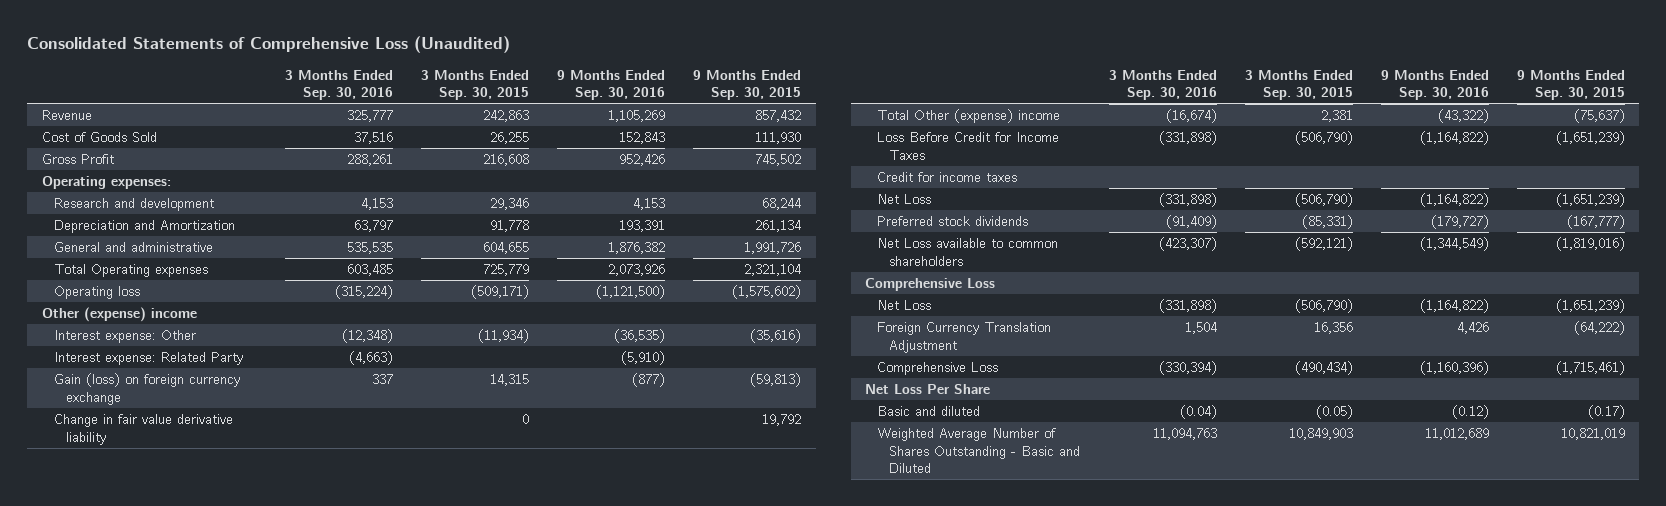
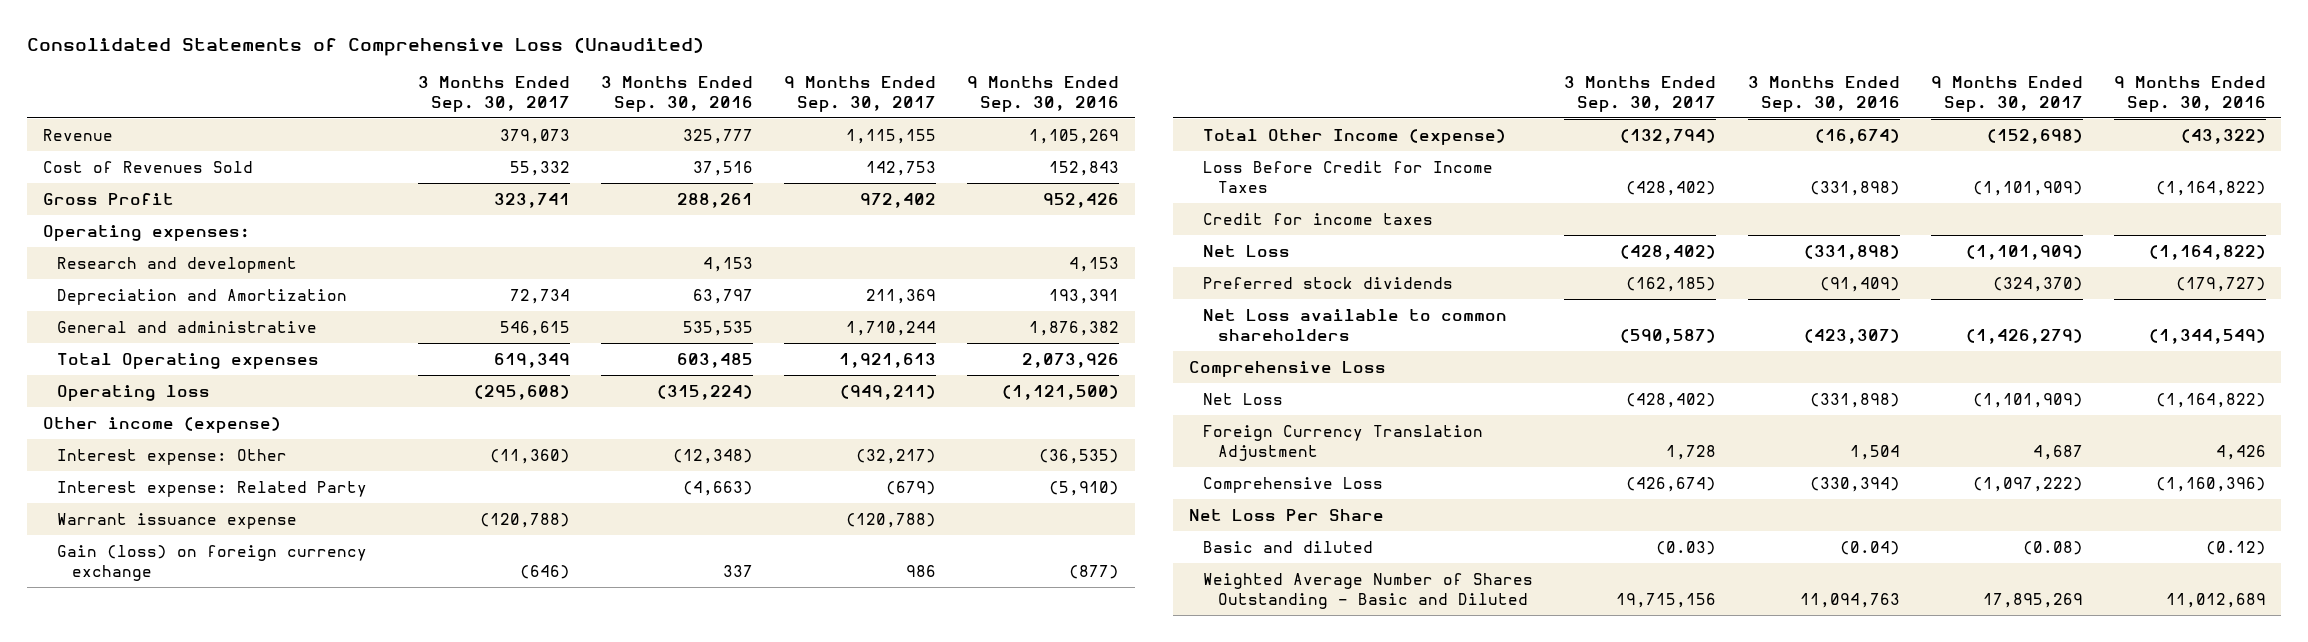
- | 3 Months Ended Sep. 30, 2016 | 3 Months Ended Sep. 30, 2015 | 9 Months Ended Sep. 30, 2016 | 9 Months Ended Sep. 30, 2015
+ | 3 Months Ended Sep. 30, 2017 | 3 Months Ended Sep. 30, 2016 | 9 Months Ended Sep. 30, 2017 | 9 Months Ended Sep. 30, 2016
- Cost of Goods Sold | 37,516 | 26,255 | 152,843 | 111,930
+ Cost of Revenues Sold | 55,332 | 37,516 | 142,753 | 152,843
- Other (expense) income
+ Other income (expense)
+ Warrant issuance expense | (120,788) | | (120,788) |
- Change in fair value derivative liability | | 0 | | 19,792
- Total Other (expense) income | (16,674) | 2,381 | (43,322) | (75,637)
+ Total Other Income (expense) | (132,794) | (16,674) | (152,698) | (43,322)

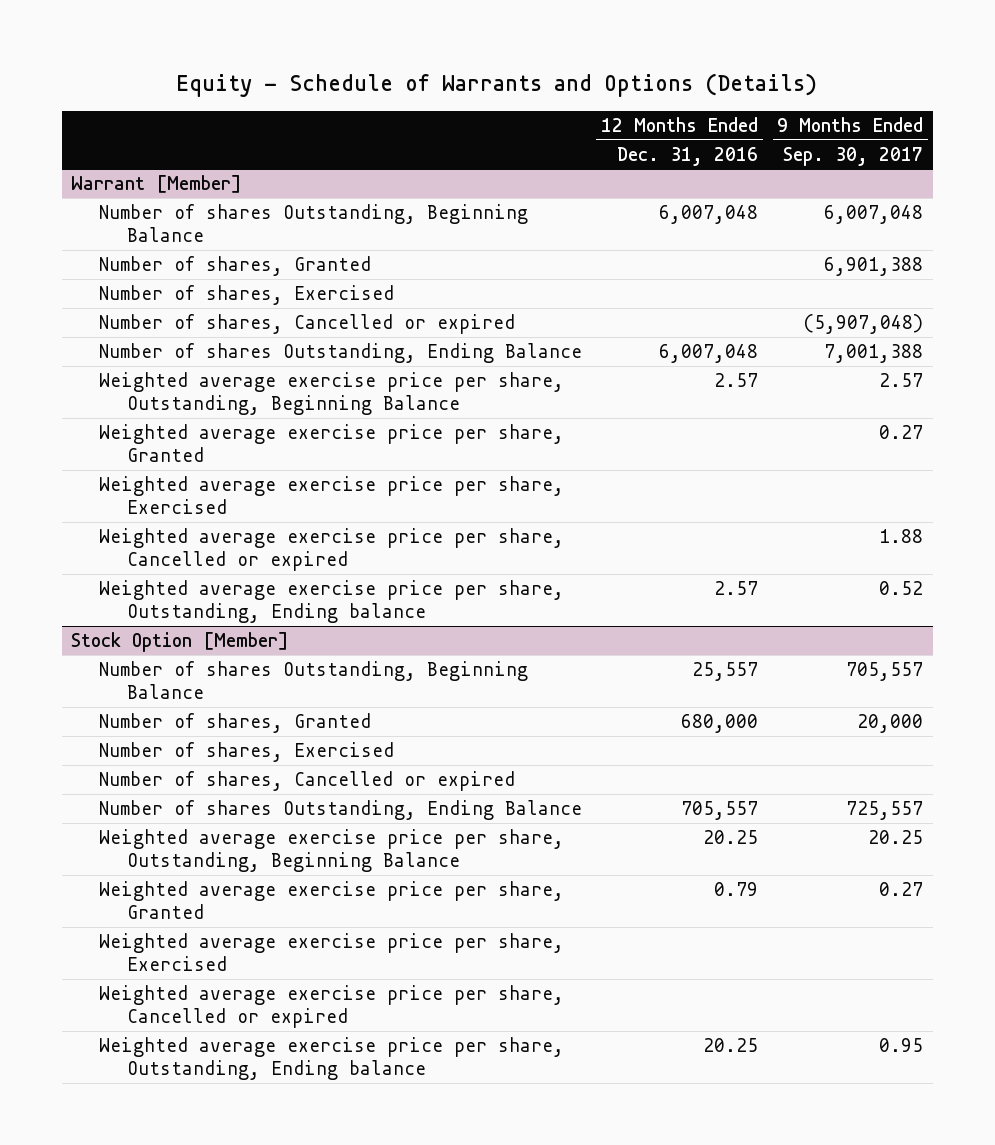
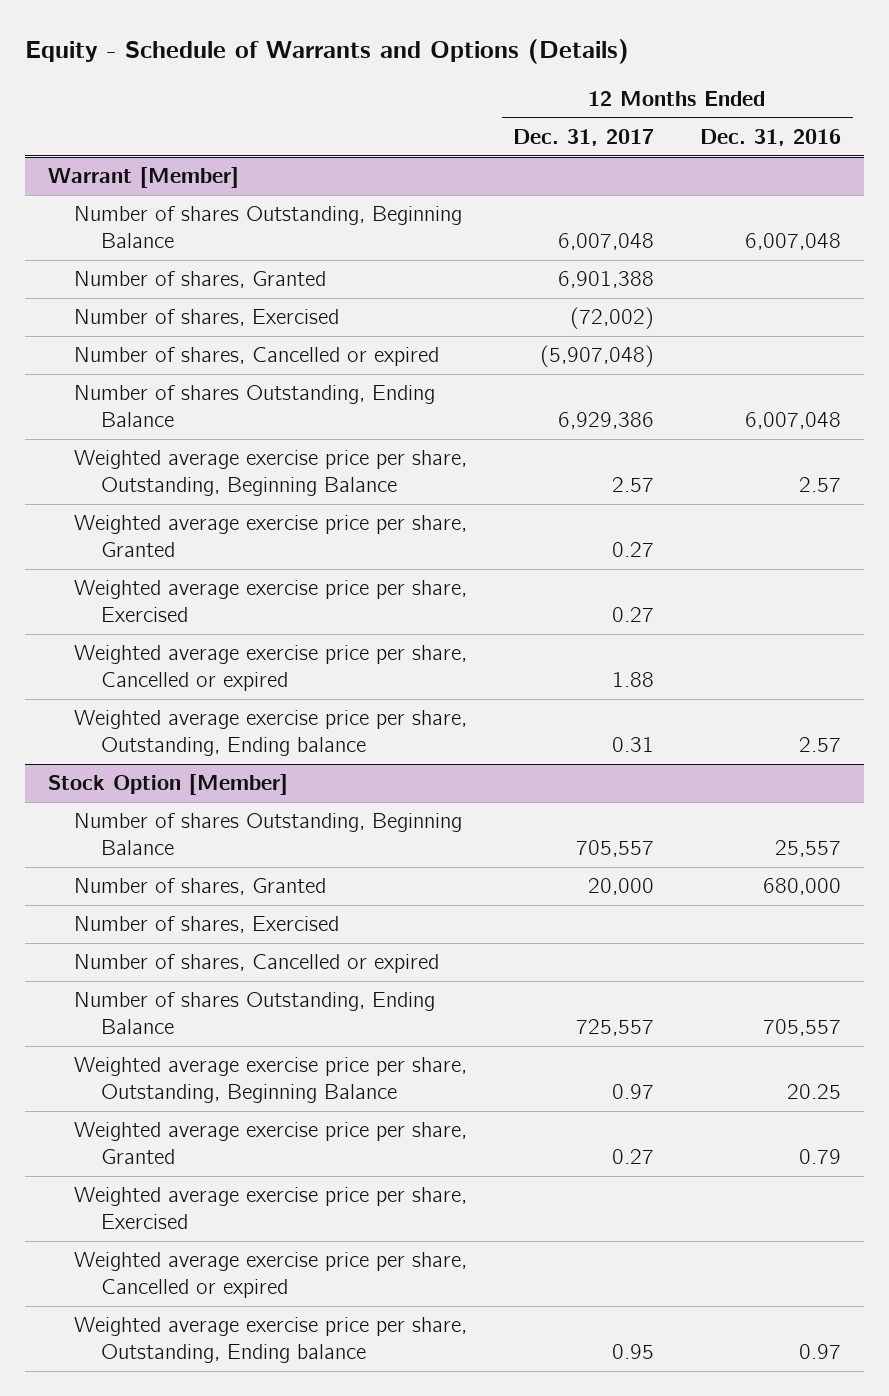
- | 12 Months Ended Dec. 31, 2016 | 9 Months Ended Sep. 30, 2017
+ | 12 Months Ended Dec. 31, 2017 | 12 Months Ended Dec. 31, 2016
@ Stock Option [Member]
- Weighted average exercise price per share, Outstanding, Ending balance | 20.25 | 0.95
+ Weighted average exercise price per share, Outstanding, Ending balance | 0.95 | 0.97

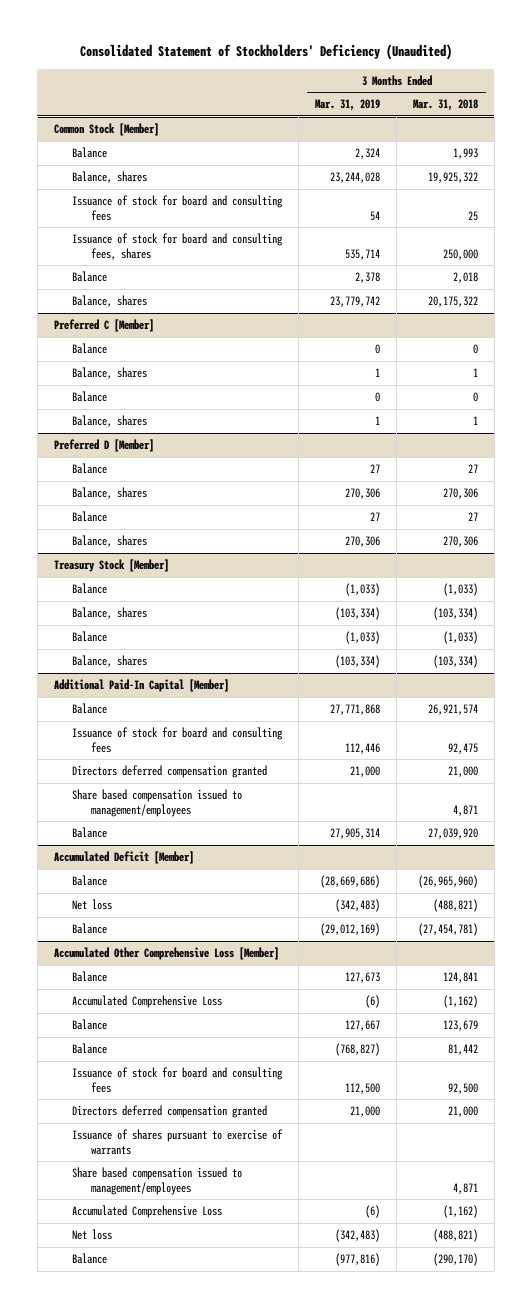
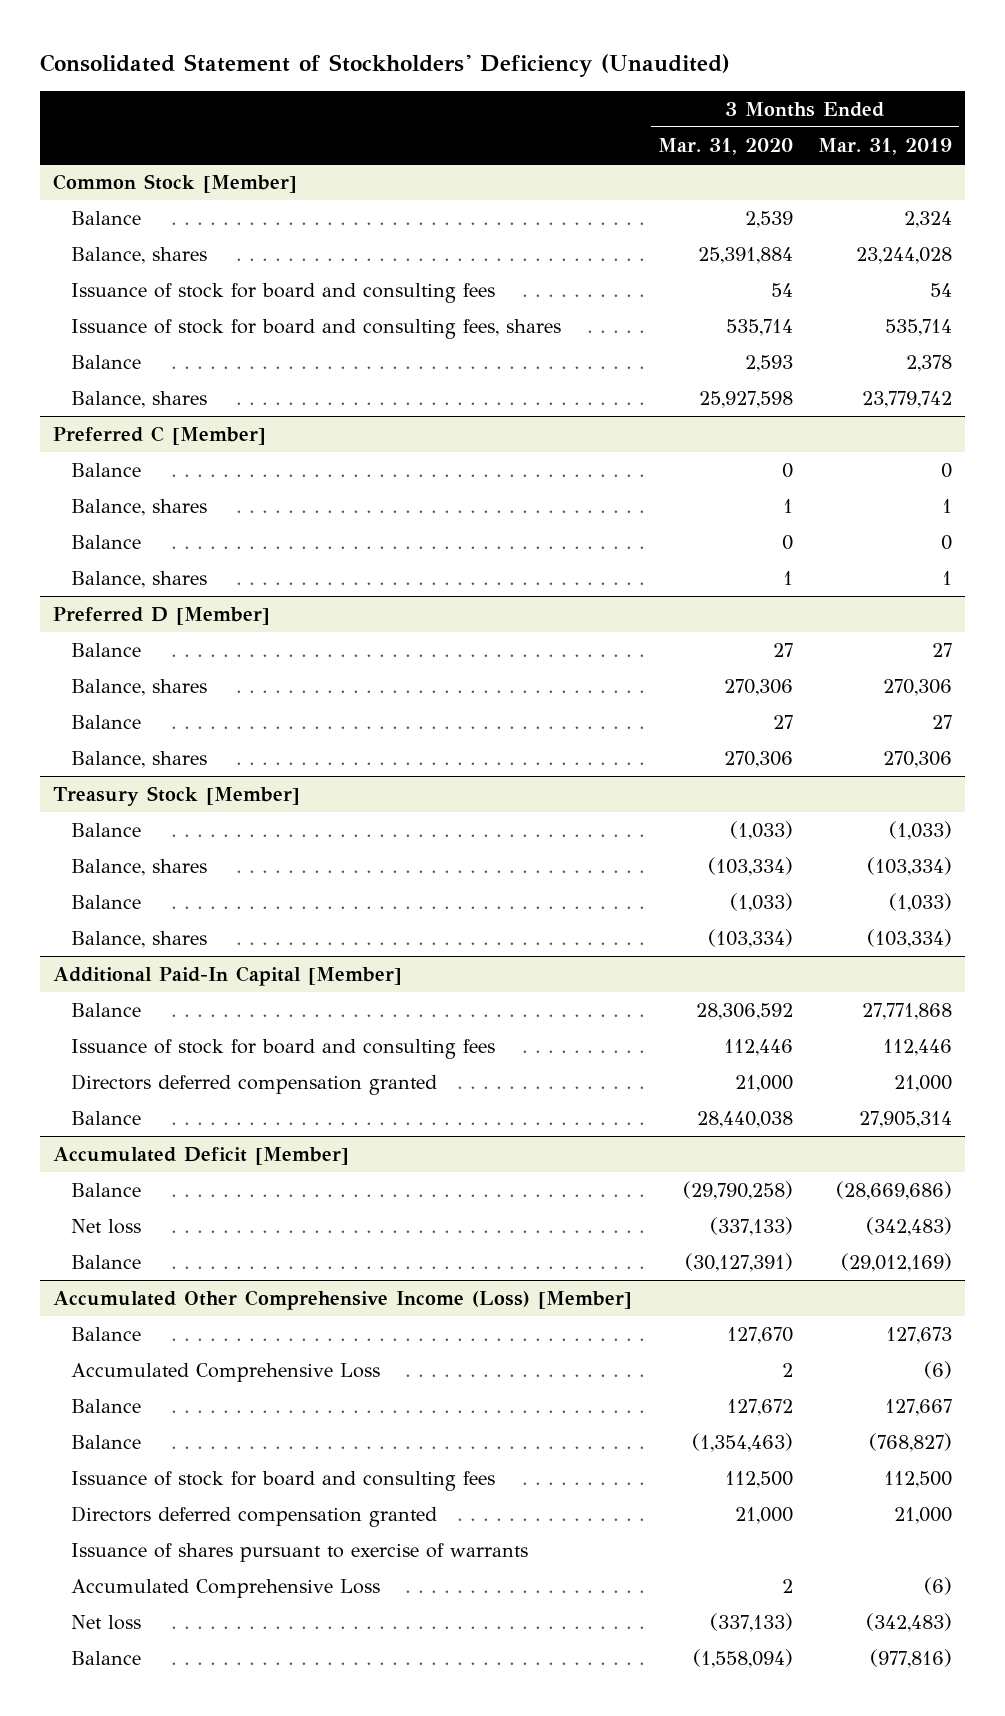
- | 3 Months Ended Mar. 31, 2019 | 3 Months Ended Mar. 31, 2018
+ | 3 Months Ended Mar. 31, 2020 | 3 Months Ended Mar. 31, 2019
@ Additional Paid-In Capital [Member]
- Share based compensation issued to management/employees | | 4,871
- Accumulated Other Comprehensive Loss [Member]
+ Accumulated Other Comprehensive Income (Loss) [Member]
- Share based compensation issued to management/employees | | 4,871

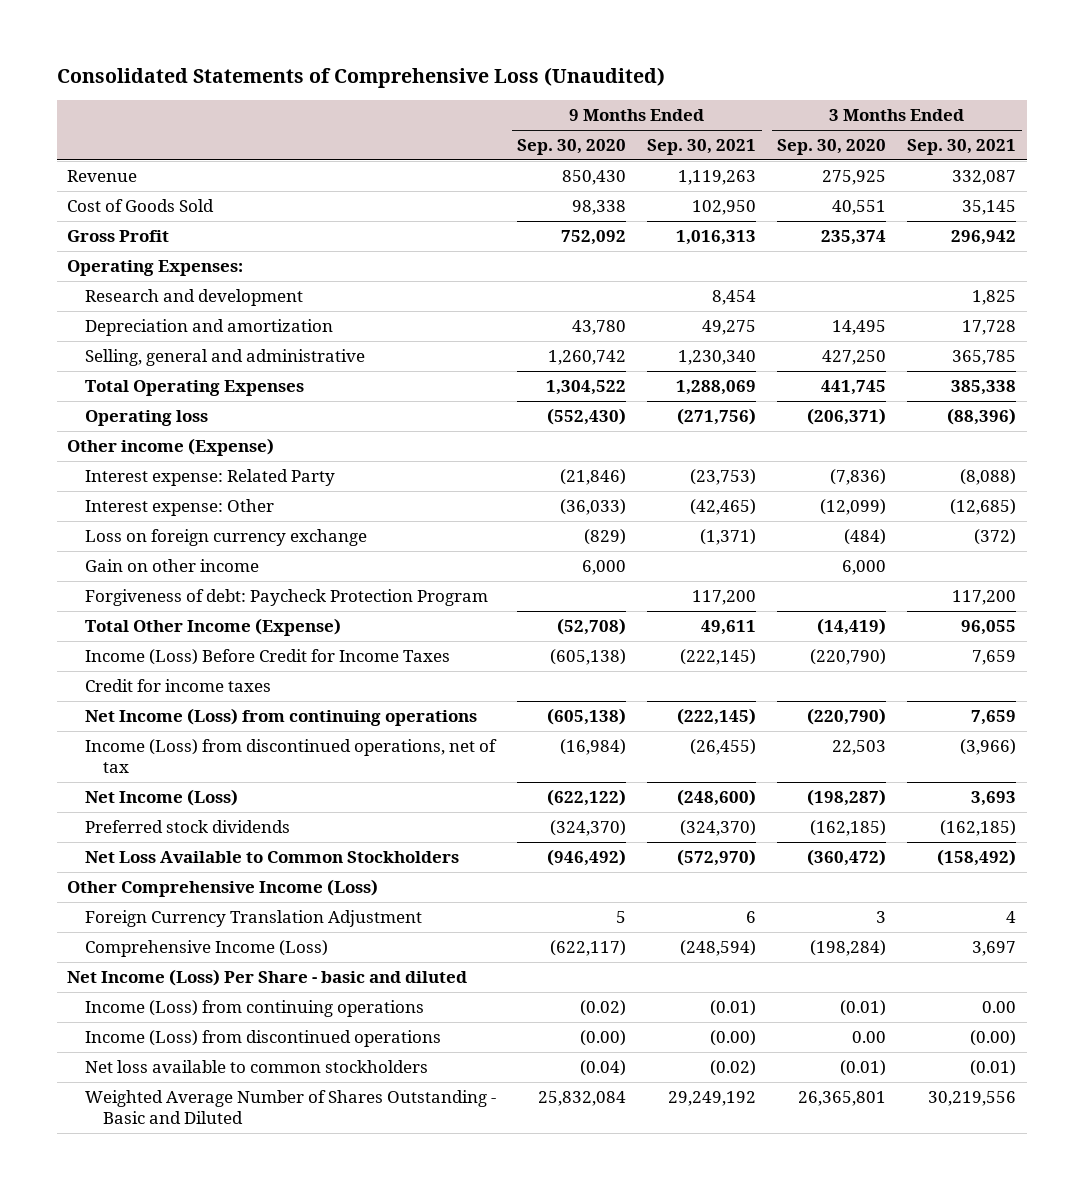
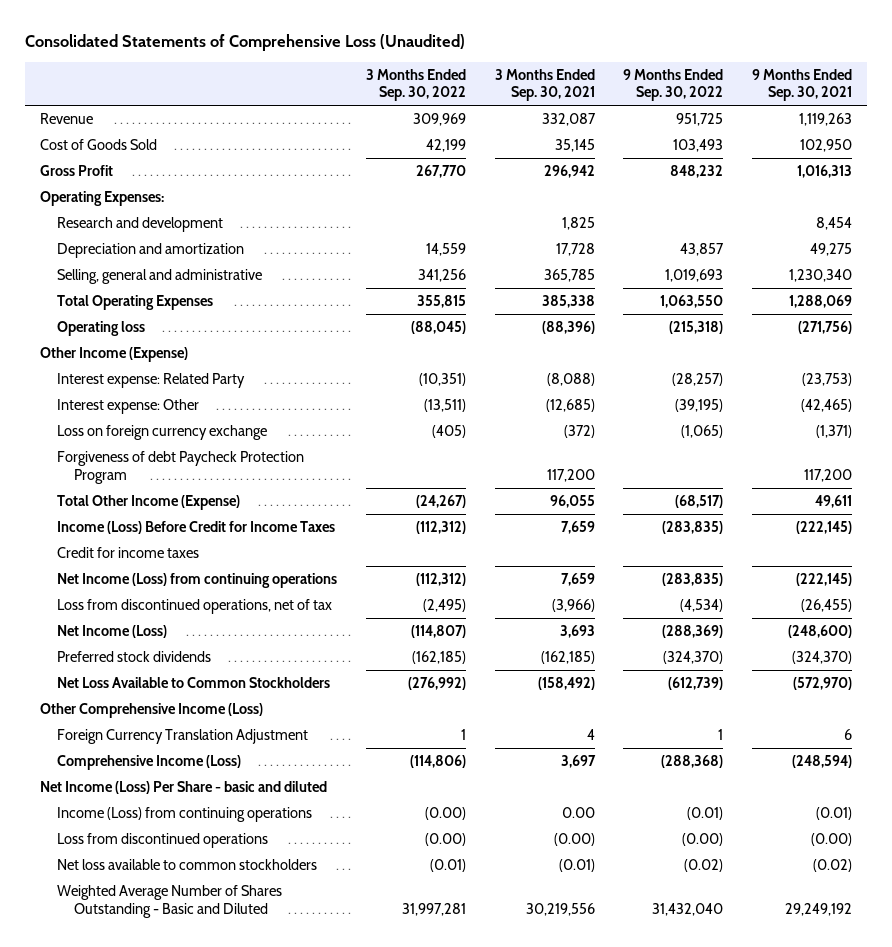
- | 9 Months Ended Sep. 30, 2020 | 9 Months Ended Sep. 30, 2021 | 3 Months Ended Sep. 30, 2020 | 3 Months Ended Sep. 30, 2021
+ | 3 Months Ended Sep. 30, 2022 | 3 Months Ended Sep. 30, 2021 | 9 Months Ended Sep. 30, 2022 | 9 Months Ended Sep. 30, 2021
- Other income (Expense)
+ Other Income (Expense)
- Gain on other income | 6,000 | | 6,000 |
- Forgiveness of debt: Paycheck Protection Program | | 117,200 | | 117,200
+ Forgiveness of debt Paycheck Protection Program | | 117,200 | | 117,200
- Income (Loss) from discontinued operations, net of tax | (16,984) | (26,455) | 22,503 | (3,966)
+ Loss from discontinued operations, net of tax | (2,495) | (3,966) | (4,534) | (26,455)
- Income (Loss) from discontinued operations | (0.00) | (0.00) | 0.00 | (0.00)
+ Loss from discontinued operations | (0.00) | (0.00) | (0.00) | (0.00)

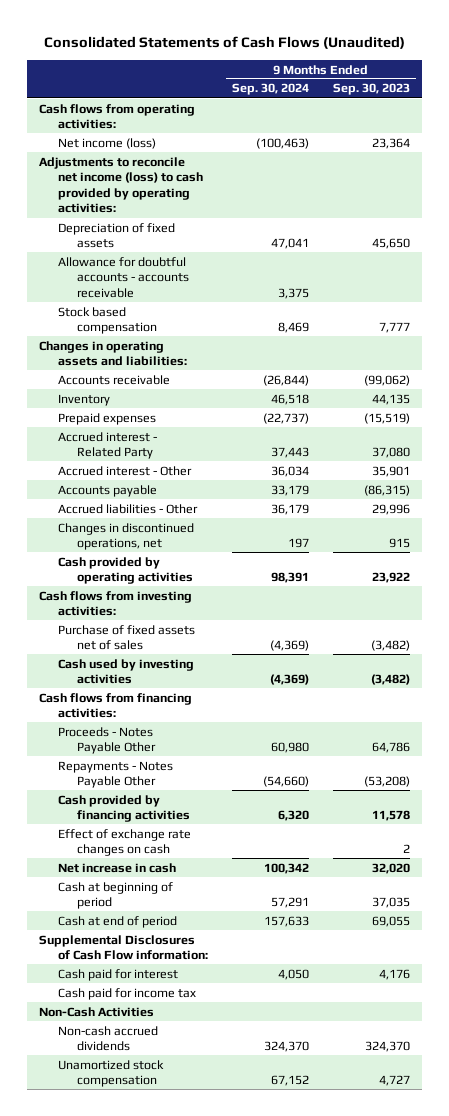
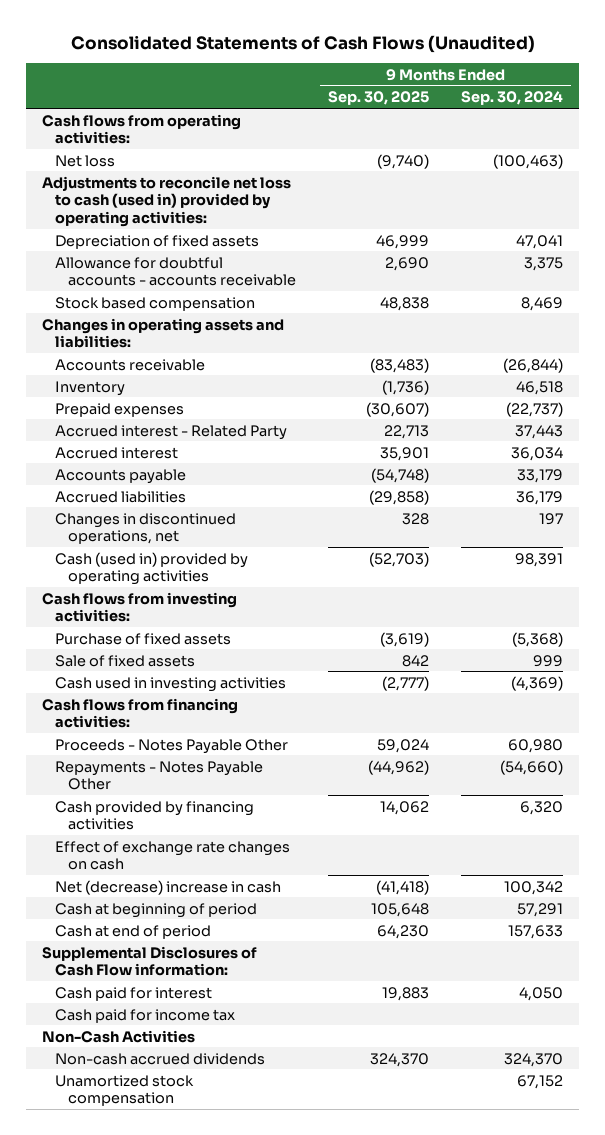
- | 9 Months Ended Sep. 30, 2024 | 9 Months Ended Sep. 30, 2023
+ | 9 Months Ended Sep. 30, 2025 | 9 Months Ended Sep. 30, 2024
- Net income (loss) | (100,463) | 23,364
- Adjustments to reconcile net income (loss) to cash provided by operating activities:
+ Net loss | (9,740) | (100,463)
+ Adjustments to reconcile net loss to cash (used in) provided by operating activities:
- Accrued interest - Other | 36,034 | 35,901
+ Accrued interest | 35,901 | 36,034
- Accrued liabilities - Other | 36,179 | 29,996
+ Accrued liabilities | (29,858) | 36,179
- Cash provided by operating activities | 98,391 | 23,922
+ Cash (used in) provided by operating activities | (52,703) | 98,391
- Purchase of fixed assets net of sales | (4,369) | (3,482)
- Cash used by investing activities | (4,369) | (3,482)
+ Purchase of fixed assets | (3,619) | (5,368)
+ Sale of fixed assets | 842 | 999
+ Cash used in investing activities | (2,777) | (4,369)
- Net increase in cash | 100,342 | 32,020
+ Net (decrease) increase in cash | (41,418) | 100,342

